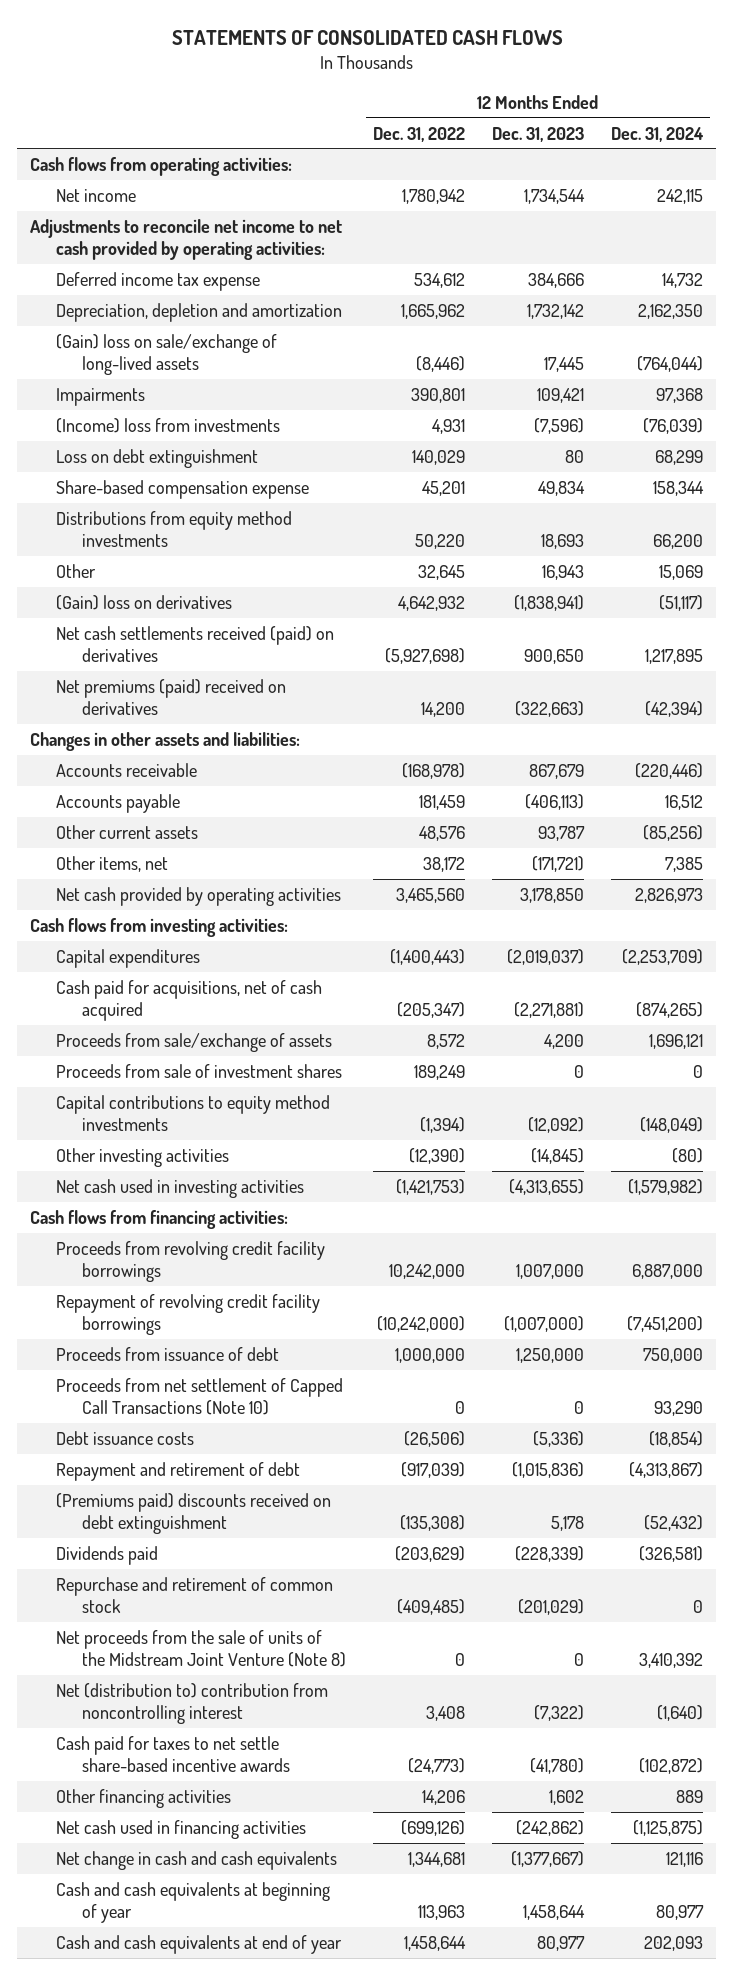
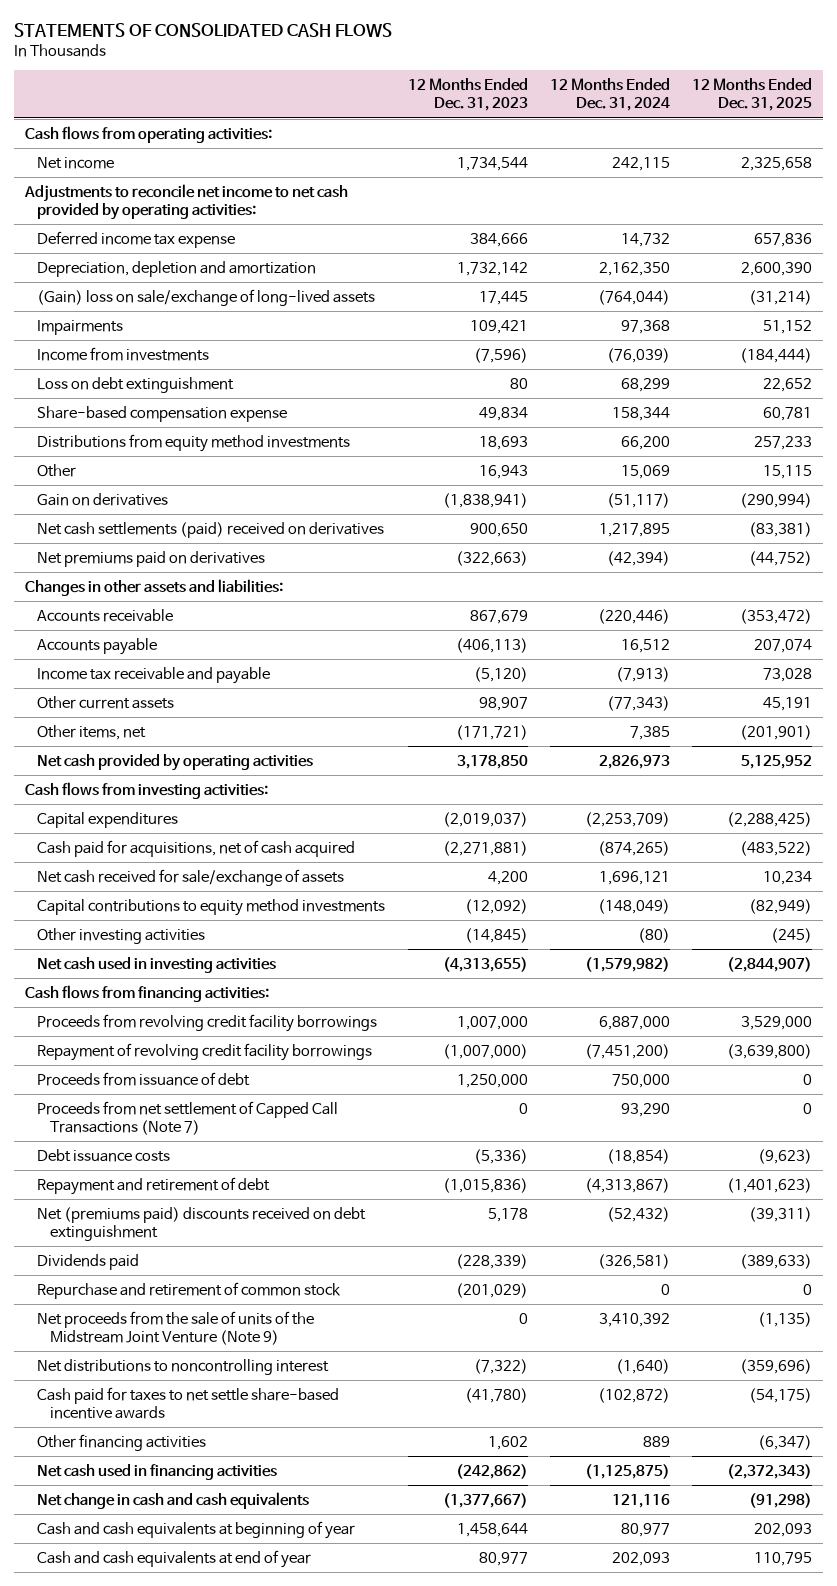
- | 12 Months Ended Dec. 31, 2022 | 12 Months Ended Dec. 31, 2023 | 12 Months Ended Dec. 31, 2024
+ | 12 Months Ended Dec. 31, 2023 | 12 Months Ended Dec. 31, 2024 | 12 Months Ended Dec. 31, 2025
- (Income) loss from investments | 4,931 | (7,596) | (76,039)
+ Income from investments | (7,596) | (76,039) | (184,444)
- (Gain) loss on derivatives | 4,642,932 | (1,838,941) | (51,117)
- Net cash settlements received (paid) on derivatives | (5,927,698) | 900,650 | 1,217,895
- Net premiums (paid) received on derivatives | 14,200 | (322,663) | (42,394)
+ Gain on derivatives | (1,838,941) | (51,117) | (290,994)
+ Net cash settlements (paid) received on derivatives | 900,650 | 1,217,895 | (83,381)
+ Net premiums paid on derivatives | (322,663) | (42,394) | (44,752)
- Other current assets | 48,576 | 93,787 | (85,256)
+ Income tax receivable and payable | (5,120) | (7,913) | 73,028
+ Other current assets | 98,907 | (77,343) | 45,191
- Proceeds from sale/exchange of assets | 8,572 | 4,200 | 1,696,121
- Proceeds from sale of investment shares | 189,249 | 0 | 0
+ Net cash received for sale/exchange of assets | 4,200 | 1,696,121 | 10,234
- Proceeds from net settlement of Capped Call Transactions (Note 10) | 0 | 0 | 93,290
+ Proceeds from net settlement of Capped Call Transactions (Note 7) | 0 | 93,290 | 0
- (Premiums paid) discounts received on debt extinguishment | (135,308) | 5,178 | (52,432)
+ Net (premiums paid) discounts received on debt extinguishment | 5,178 | (52,432) | (39,311)
- Net proceeds from the sale of units of the Midstream Joint Venture (Note 8) | 0 | 0 | 3,410,392
- Net (distribution to) contribution from noncontrolling interest | 3,408 | (7,322) | (1,640)
+ Net proceeds from the sale of units of the Midstream Joint Venture (Note 9) | 0 | 3,410,392 | (1,135)
+ Net distributions to noncontrolling interest | (7,322) | (1,640) | (359,696)

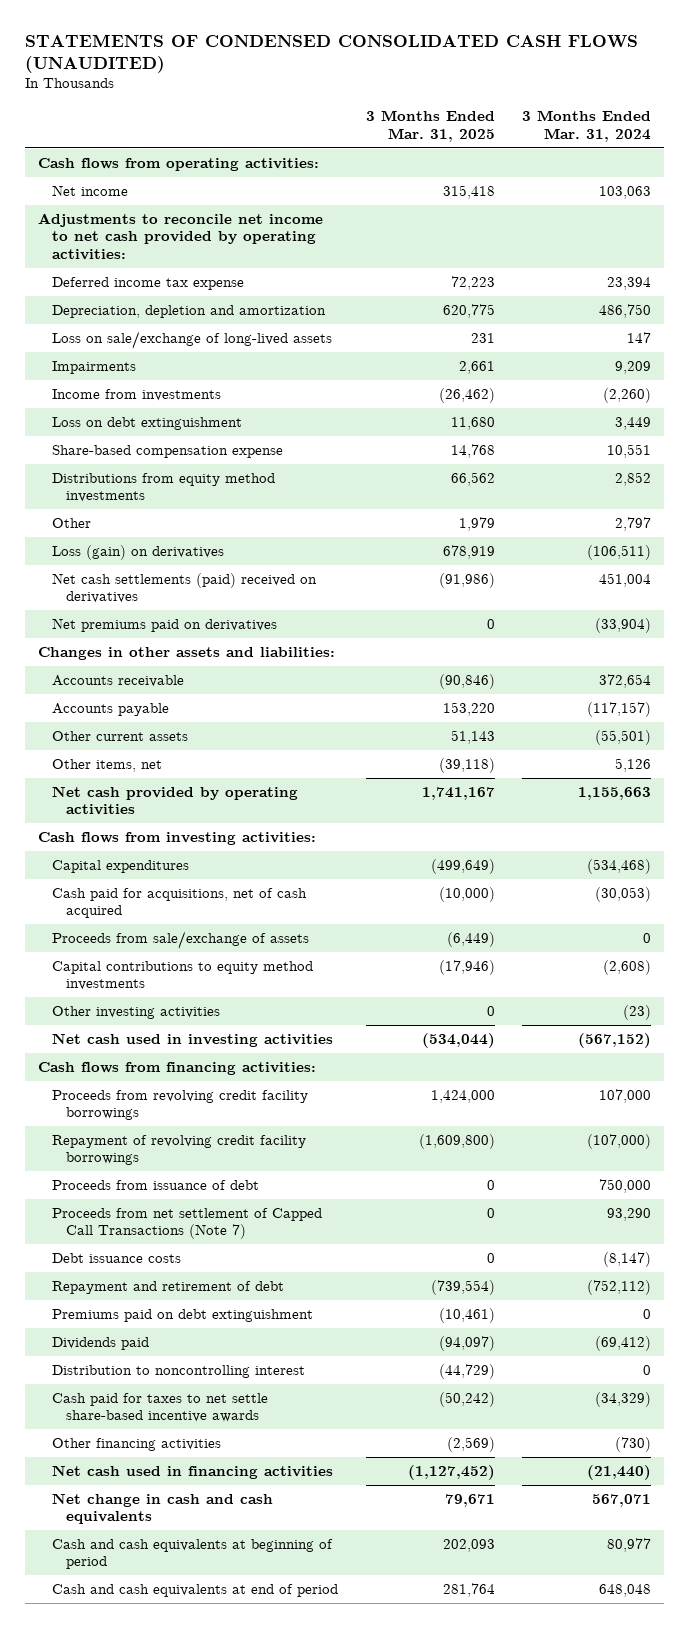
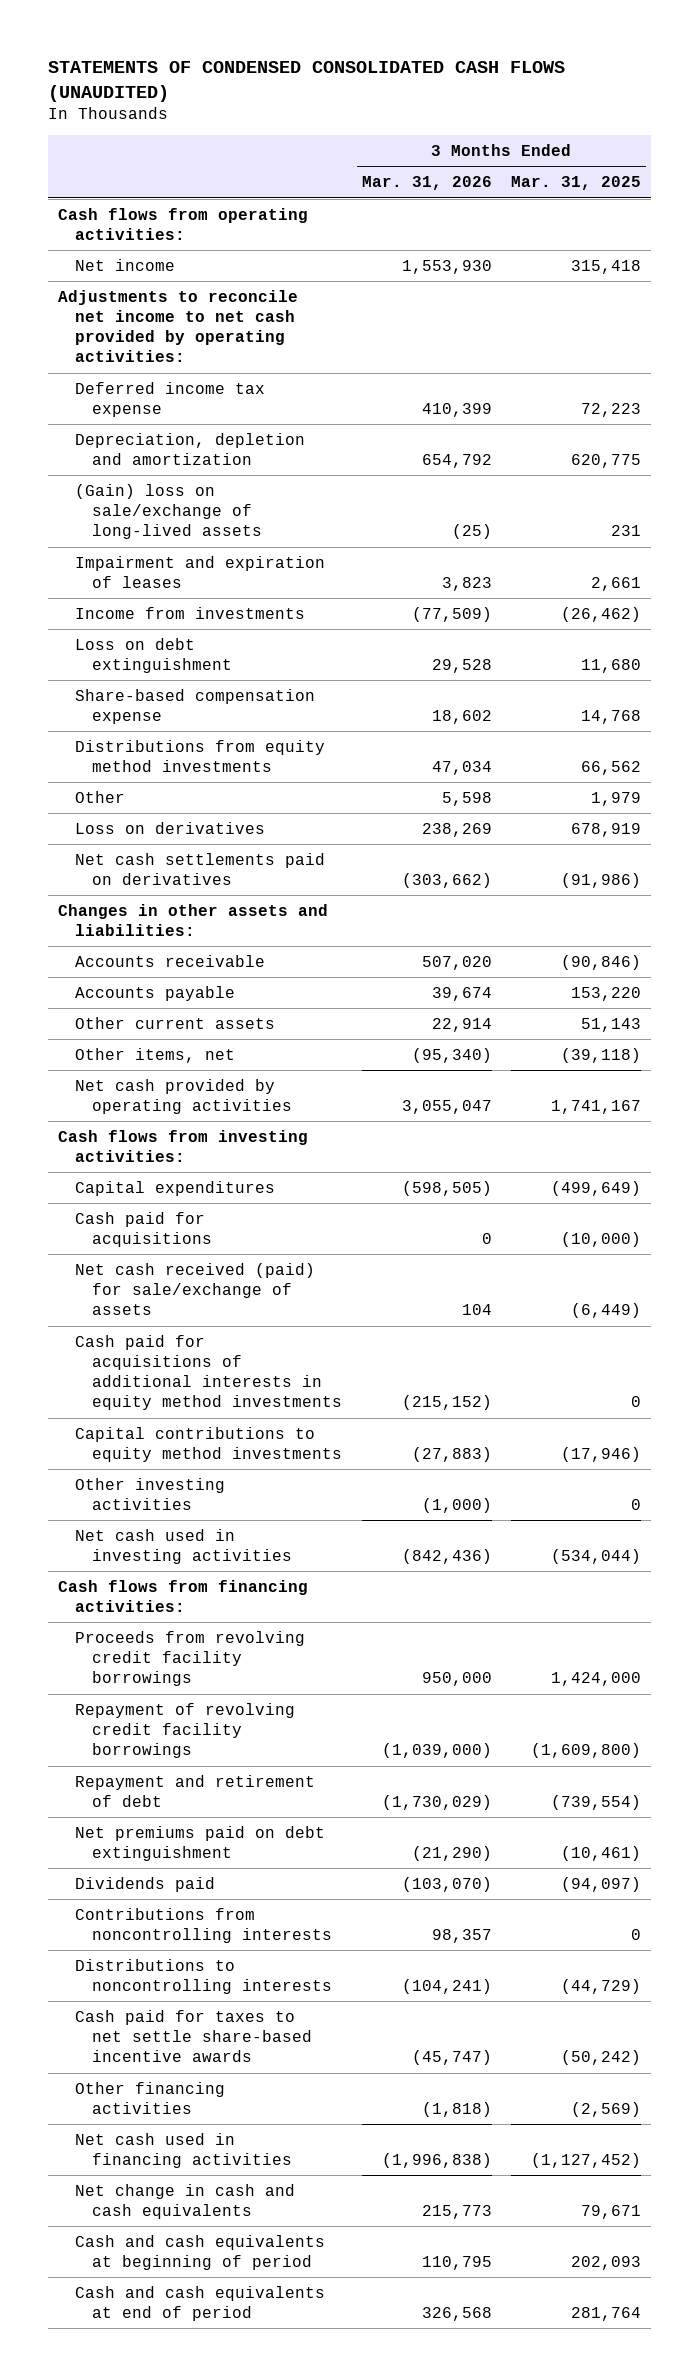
- | 3 Months Ended Mar. 31, 2025 | 3 Months Ended Mar. 31, 2024
+ | 3 Months Ended Mar. 31, 2026 | 3 Months Ended Mar. 31, 2025
- Loss on sale/exchange of long-lived assets | 231 | 147
- Impairments | 2,661 | 9,209
+ (Gain) loss on sale/exchange of long-lived assets | (25) | 231
+ Impairment and expiration of leases | 3,823 | 2,661
- Loss (gain) on derivatives | 678,919 | (106,511)
- Net cash settlements (paid) received on derivatives | (91,986) | 451,004
- Net premiums paid on derivatives | 0 | (33,904)
+ Loss on derivatives | 238,269 | 678,919
+ Net cash settlements paid on derivatives | (303,662) | (91,986)
- Cash paid for acquisitions, net of cash acquired | (10,000) | (30,053)
- Proceeds from sale/exchange of assets | (6,449) | 0
+ Cash paid for acquisitions | 0 | (10,000)
+ Net cash received (paid) for sale/exchange of assets | 104 | (6,449)
+ Cash paid for acquisitions of additional interests in equity method investments | (215,152) | 0
- Proceeds from issuance of debt | 0 | 750,000
- Proceeds from net settlement of Capped Call Transactions (Note 7) | 0 | 93,290
- Debt issuance costs | 0 | (8,147)
- Premiums paid on debt extinguishment | (10,461) | 0
+ Net premiums paid on debt extinguishment | (21,290) | (10,461)
- Distribution to noncontrolling interest | (44,729) | 0
+ Contributions from noncontrolling interests | 98,357 | 0
+ Distributions to noncontrolling interests | (104,241) | (44,729)

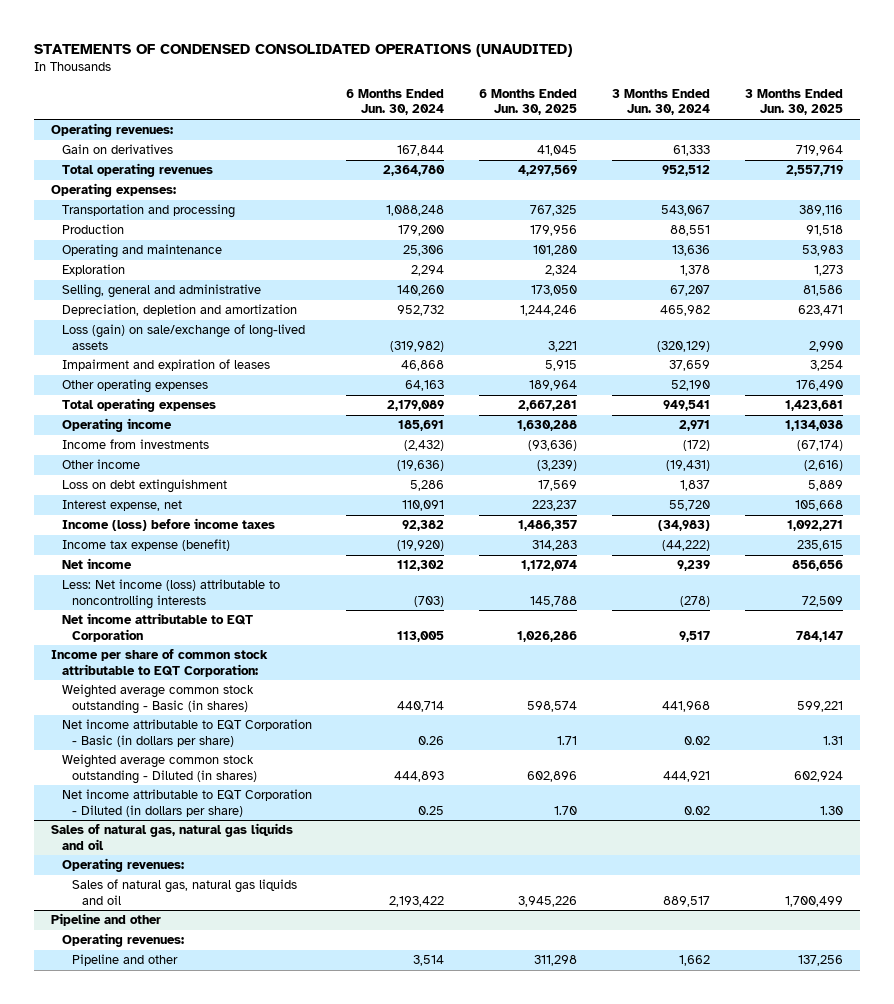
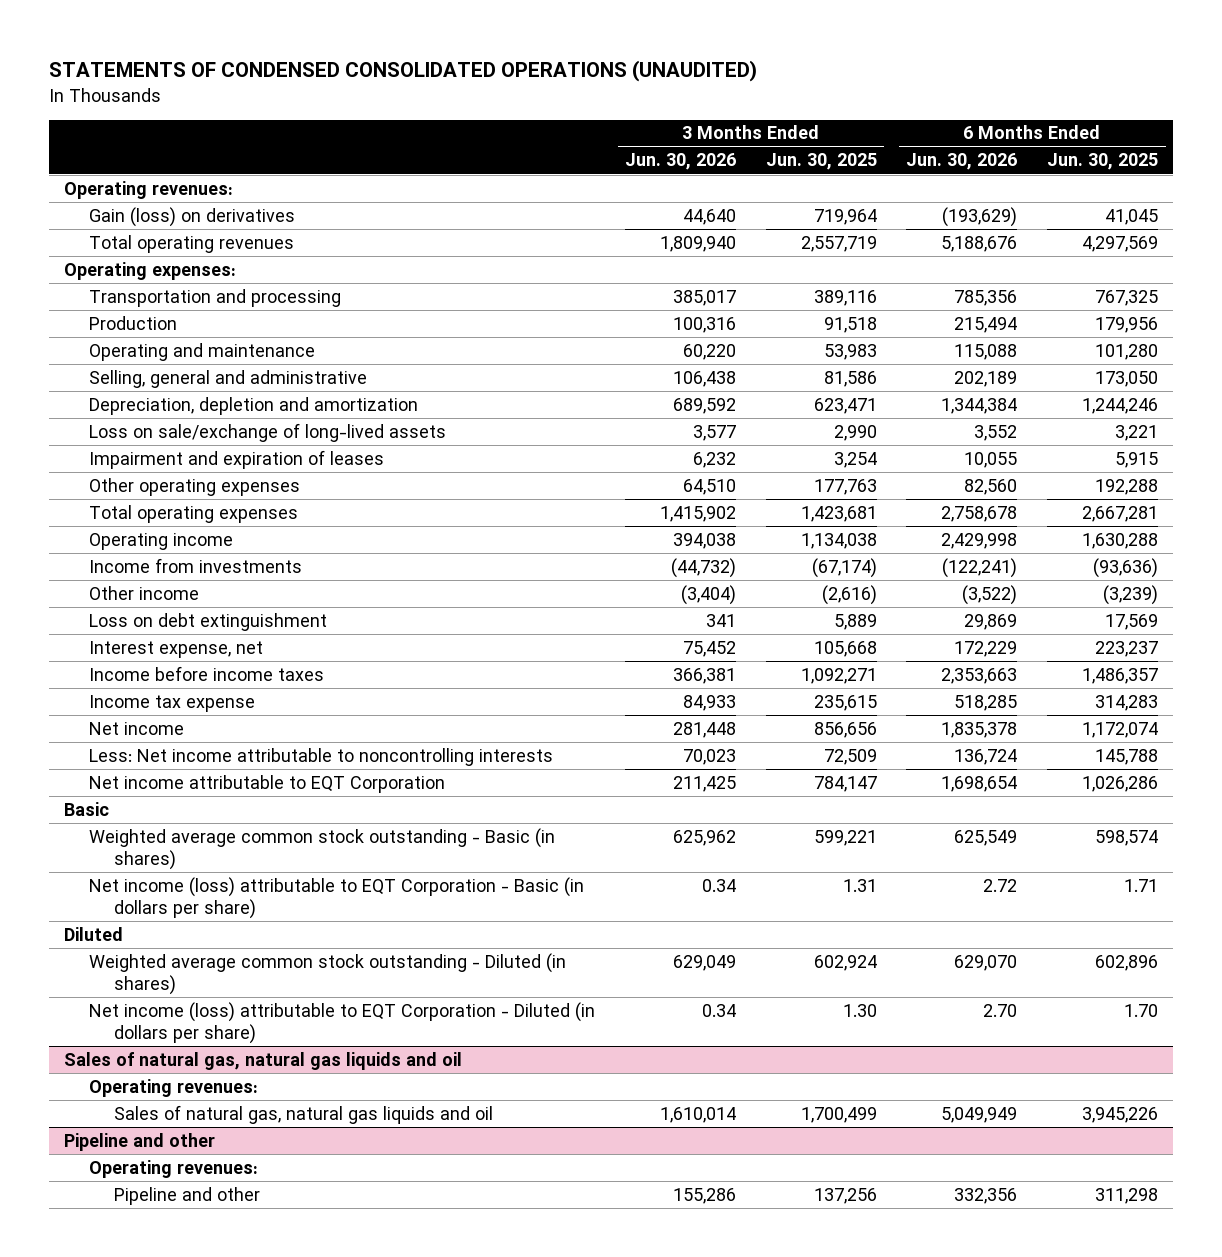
- | 6 Months Ended Jun. 30, 2024 | 6 Months Ended Jun. 30, 2025 | 3 Months Ended Jun. 30, 2024 | 3 Months Ended Jun. 30, 2025
+ | 3 Months Ended Jun. 30, 2026 | 3 Months Ended Jun. 30, 2025 | 6 Months Ended Jun. 30, 2026 | 6 Months Ended Jun. 30, 2025
- Gain on derivatives | 167,844 | 41,045 | 61,333 | 719,964
+ Gain (loss) on derivatives | 44,640 | 719,964 | (193,629) | 41,045
- Exploration | 2,294 | 2,324 | 1,378 | 1,273
- Loss (gain) on sale/exchange of long-lived assets | (319,982) | 3,221 | (320,129) | 2,990
+ Loss on sale/exchange of long-lived assets | 3,577 | 2,990 | 3,552 | 3,221
- Other operating expenses | 64,163 | 189,964 | 52,190 | 176,490
+ Other operating expenses | 64,510 | 177,763 | 82,560 | 192,288
- Income (loss) before income taxes | 92,382 | 1,486,357 | (34,983) | 1,092,271
- Income tax expense (benefit) | (19,920) | 314,283 | (44,222) | 235,615
+ Income before income taxes | 366,381 | 1,092,271 | 2,353,663 | 1,486,357
+ Income tax expense | 84,933 | 235,615 | 518,285 | 314,283
- Less: Net income (loss) attributable to noncontrolling interests | (703) | 145,788 | (278) | 72,509
+ Less: Net income attributable to noncontrolling interests | 70,023 | 72,509 | 136,724 | 145,788
- Income per share of common stock attributable to EQT Corporation:
+ Basic
- Net income attributable to EQT Corporation - Basic (in dollars per share) | 0.26 | 1.71 | 0.02 | 1.31
+ Net income (loss) attributable to EQT Corporation - Basic (in dollars per share) | 0.34 | 1.31 | 2.72 | 1.71
+ Diluted
- Net income attributable to EQT Corporation - Diluted (in dollars per share) | 0.25 | 1.70 | 0.02 | 1.30
+ Net income (loss) attributable to EQT Corporation - Diluted (in dollars per share) | 0.34 | 1.30 | 2.70 | 1.70

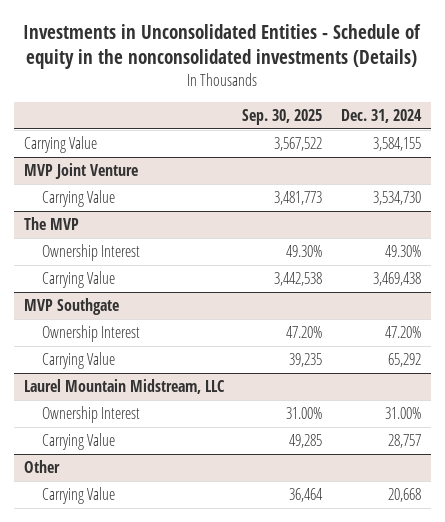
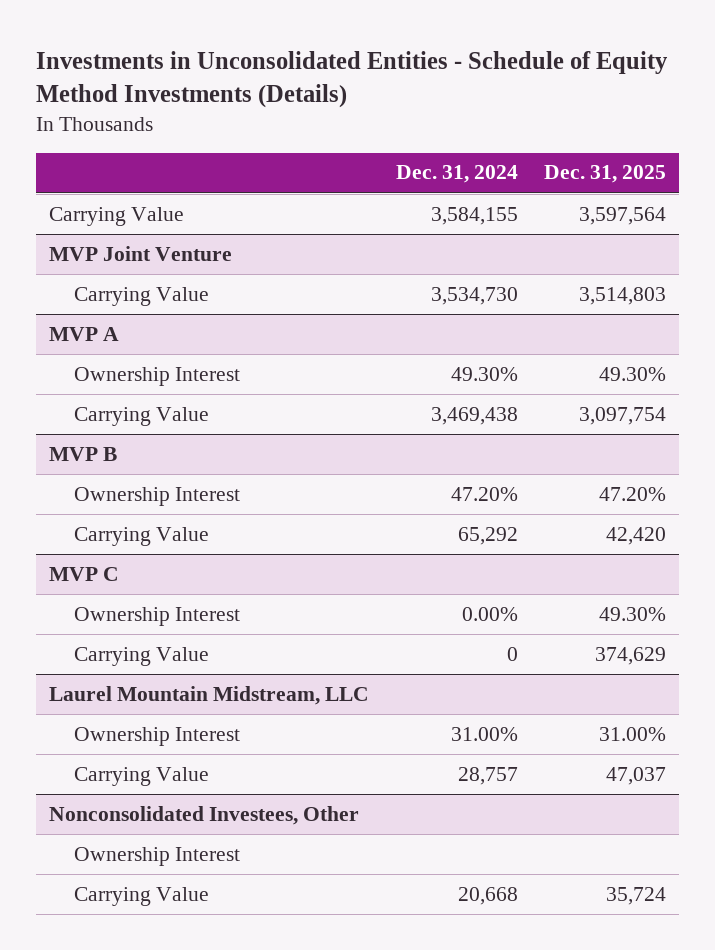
- Investments in Unconsolidated Entities - Schedule of equity in the nonconsolidated investments (Details)
+ Investments in Unconsolidated Entities - Schedule of Equity Method Investments (Details)
- | Sep. 30, 2025 | Dec. 31, 2024
+ | Dec. 31, 2024 | Dec. 31, 2025
- The MVP
+ MVP A
- MVP Southgate
+ MVP B
+ MVP C
+ Ownership Interest | 0.00% | 49.30%
+ Carrying Value | 0 | 374,629
- Other
+ Nonconsolidated Investees, Other
+ Ownership Interest

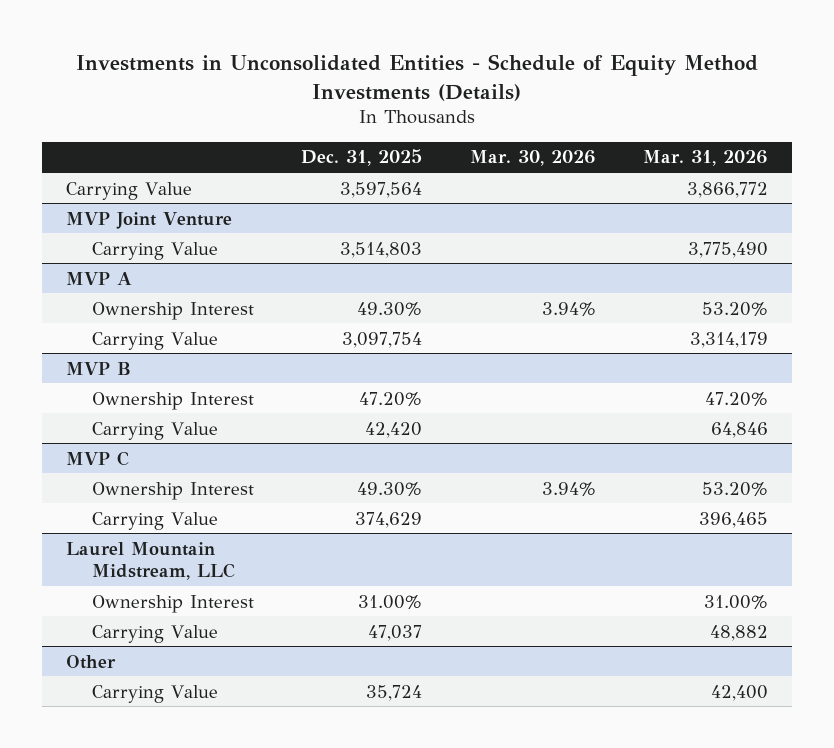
- | Dec. 31, 2024 | Dec. 31, 2025
+ | Dec. 31, 2025 | Mar. 30, 2026 | Mar. 31, 2026
- Nonconsolidated Investees, Other
- Ownership Interest
+ Other

